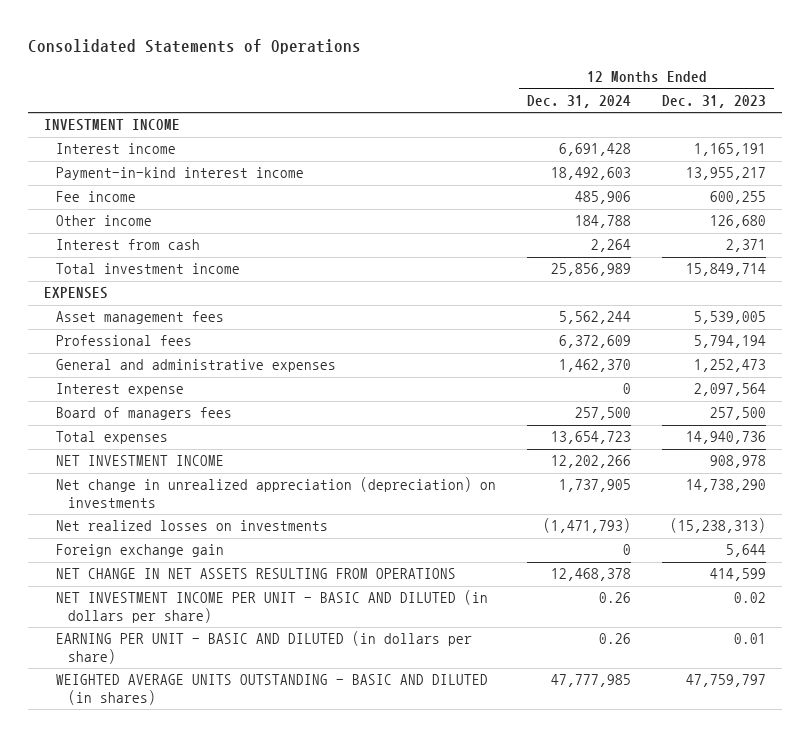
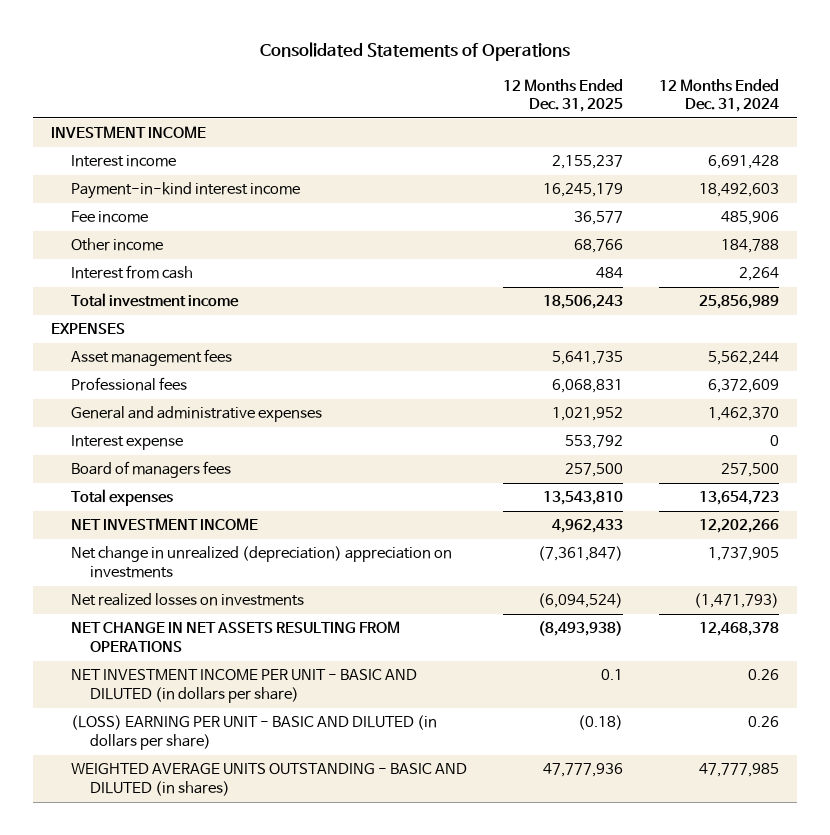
- | 12 Months Ended Dec. 31, 2024 | 12 Months Ended Dec. 31, 2023
+ | 12 Months Ended Dec. 31, 2025 | 12 Months Ended Dec. 31, 2024
- Net change in unrealized appreciation (depreciation) on investments | 1,737,905 | 14,738,290
+ Net change in unrealized (depreciation) appreciation on investments | (7,361,847) | 1,737,905
- Foreign exchange gain | 0 | 5,644
- EARNING PER UNIT - BASIC AND DILUTED (in dollars per share) | 0.26 | 0.01
+ (LOSS) EARNING PER UNIT - BASIC AND DILUTED (in dollars per share) | (0.18) | 0.26

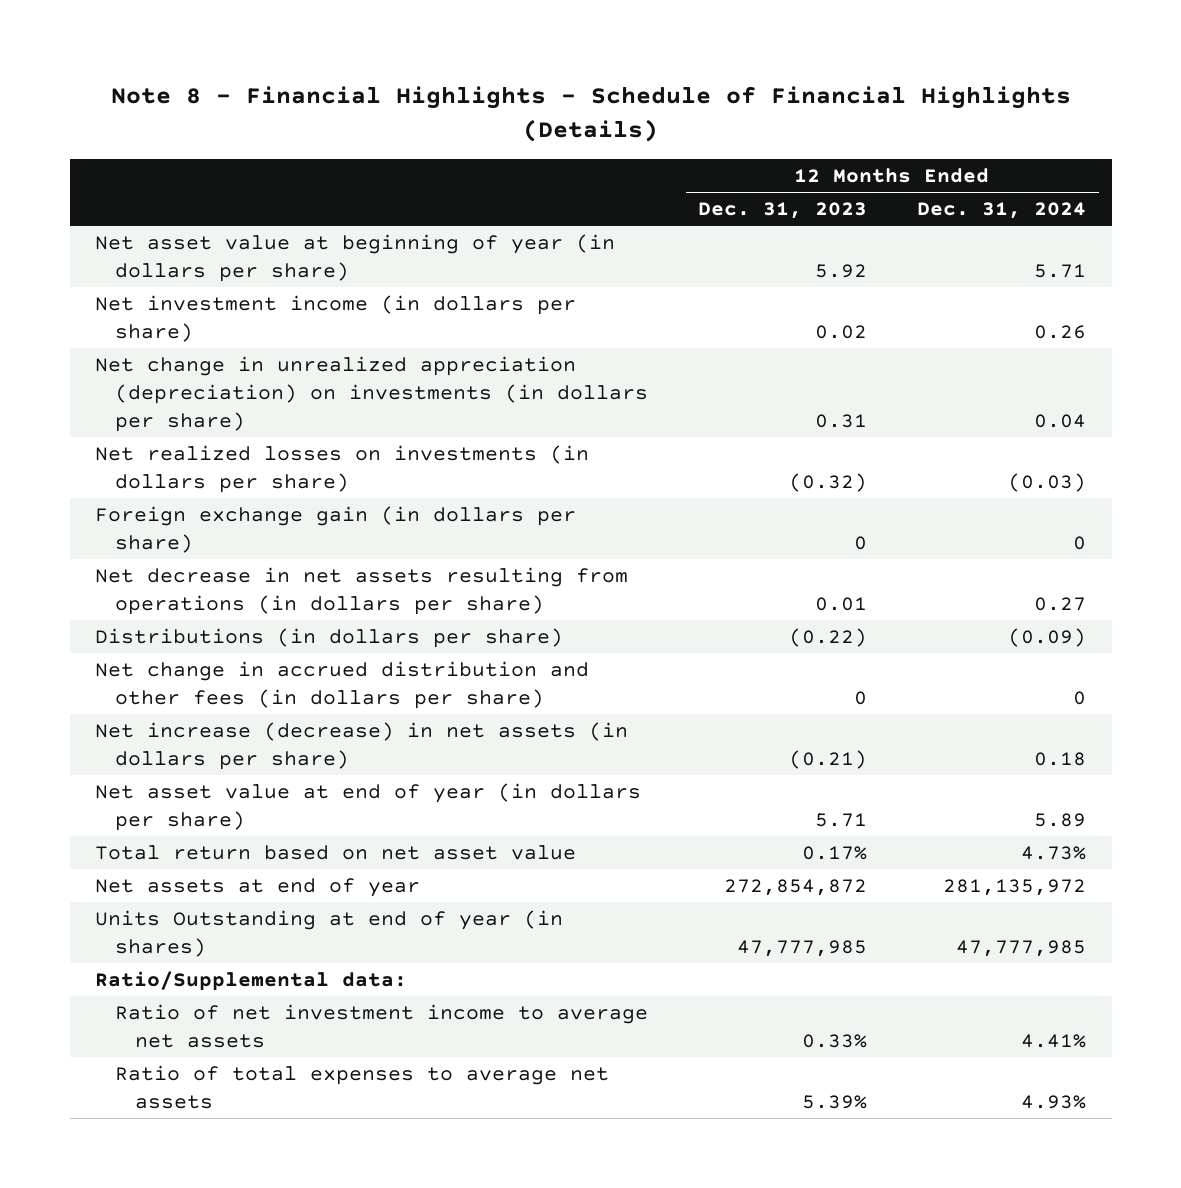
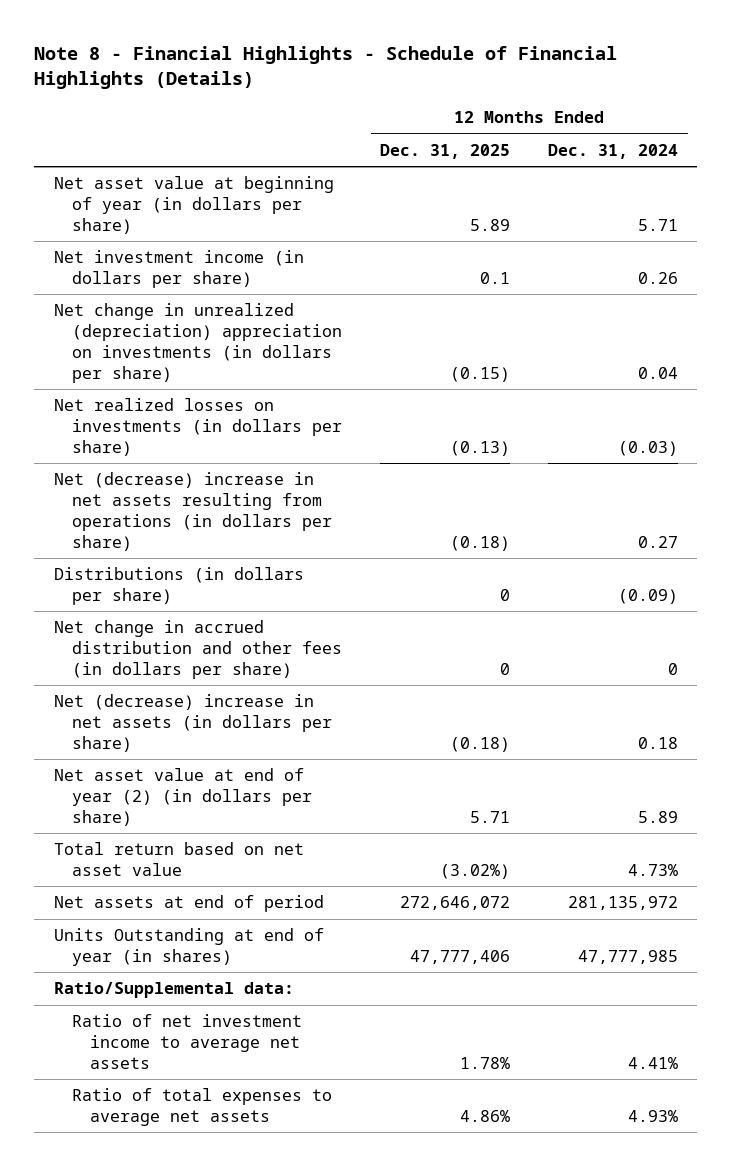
- | 12 Months Ended Dec. 31, 2023 | 12 Months Ended Dec. 31, 2024
+ | 12 Months Ended Dec. 31, 2025 | 12 Months Ended Dec. 31, 2024
- Net change in unrealized appreciation (depreciation) on investments (in dollars per share) | 0.31 | 0.04
+ Net change in unrealized (depreciation) appreciation on investments (in dollars per share) | (0.15) | 0.04
- Foreign exchange gain (in dollars per share) | 0 | 0
- Net decrease in net assets resulting from operations (in dollars per share) | 0.01 | 0.27
+ Net (decrease) increase in net assets resulting from operations (in dollars per share) | (0.18) | 0.27
- Net increase (decrease) in net assets (in dollars per share) | (0.21) | 0.18
- Net asset value at end of year (in dollars per share) | 5.71 | 5.89
+ Net (decrease) increase in net assets (in dollars per share) | (0.18) | 0.18
+ Net asset value at end of year (2) (in dollars per share) | 5.71 | 5.89
- Net assets at end of year | 272,854,872 | 281,135,972
+ Net assets at end of period | 272,646,072 | 281,135,972

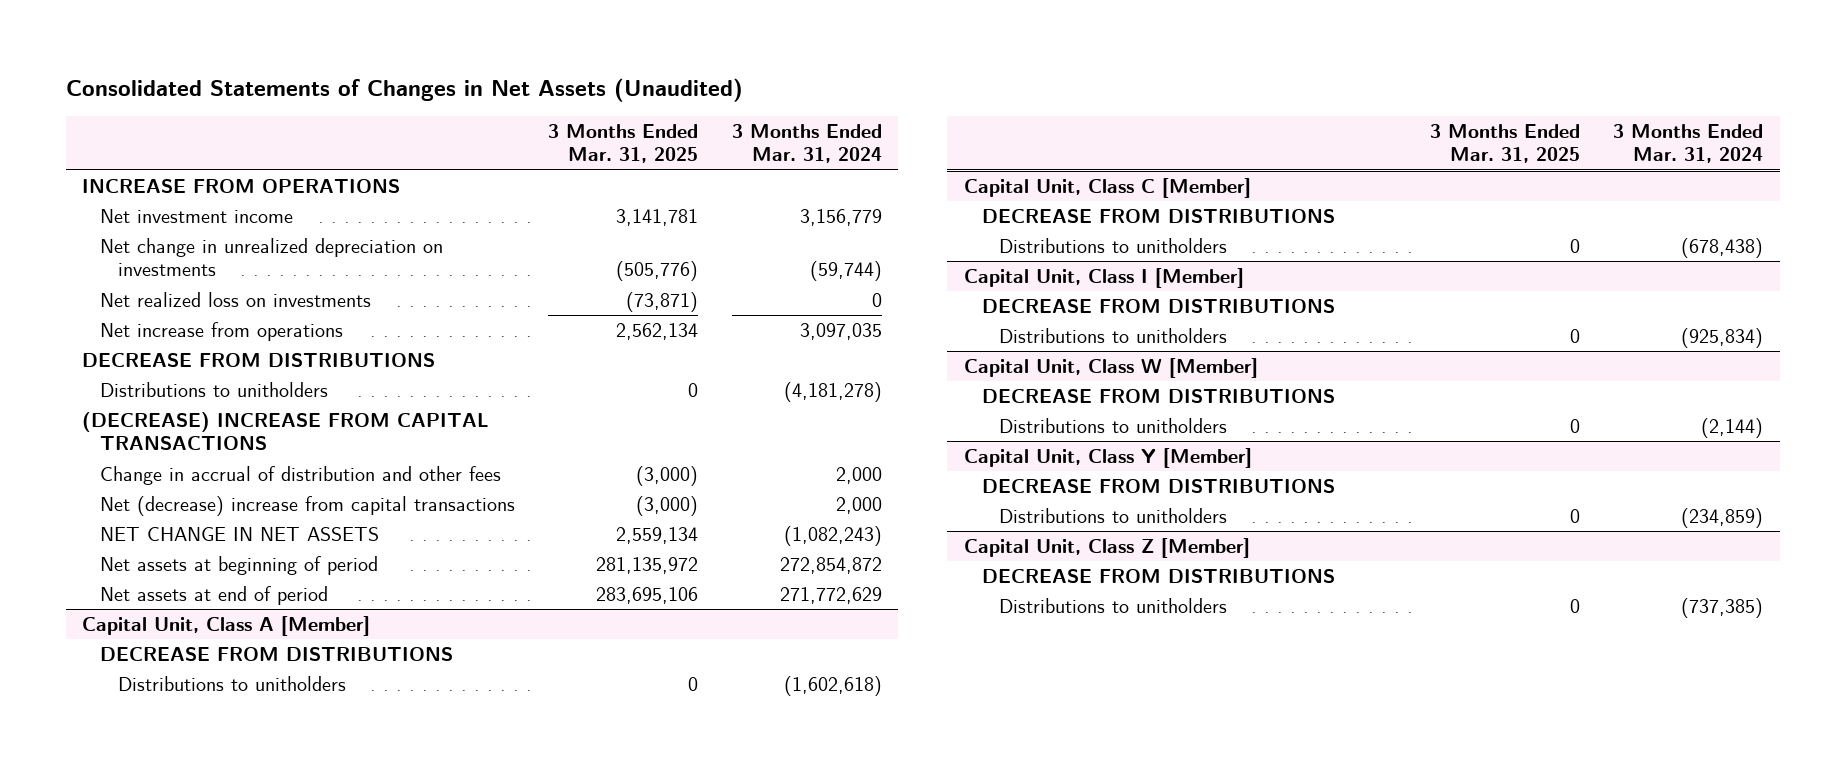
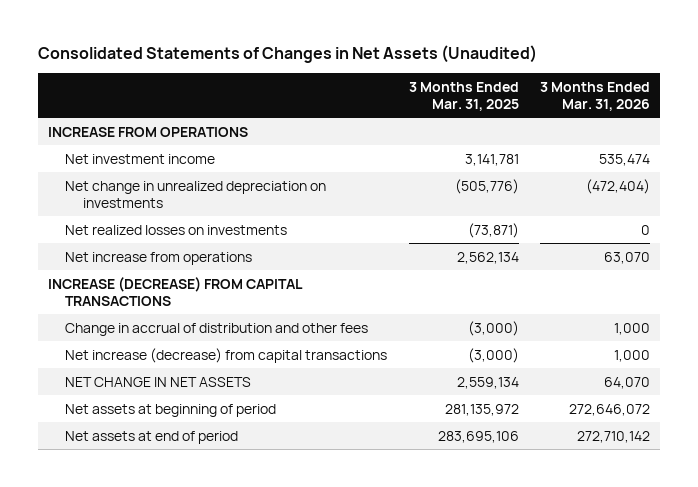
- | 3 Months Ended Mar. 31, 2025 | 3 Months Ended Mar. 31, 2024
+ | 3 Months Ended Mar. 31, 2025 | 3 Months Ended Mar. 31, 2026
- Net realized loss on investments | (73,871) | 0
+ Net realized losses on investments | (73,871) | 0
- DECREASE FROM DISTRIBUTIONS
- Distributions to unitholders | 0 | (4,181,278)
- (DECREASE) INCREASE FROM CAPITAL TRANSACTIONS
+ INCREASE (DECREASE) FROM CAPITAL TRANSACTIONS
- Net (decrease) increase from capital transactions | (3,000) | 2,000
+ Net increase (decrease) from capital transactions | (3,000) | 1,000
- Capital Unit, Class A [Member]
- DECREASE FROM DISTRIBUTIONS
- Distributions to unitholders | 0 | (1,602,618)
- Capital Unit, Class C [Member]
- DECREASE FROM DISTRIBUTIONS
- Distributions to unitholders | 0 | (678,438)
- Capital Unit, Class I [Member]
- DECREASE FROM DISTRIBUTIONS
- Distributions to unitholders | 0 | (925,834)
- Capital Unit, Class W [Member]
- DECREASE FROM DISTRIBUTIONS
- Distributions to unitholders | 0 | (2,144)
- Capital Unit, Class Y [Member]
- DECREASE FROM DISTRIBUTIONS
- Distributions to unitholders | 0 | (234,859)
- Capital Unit, Class Z [Member]
- DECREASE FROM DISTRIBUTIONS
- Distributions to unitholders | 0 | (737,385)

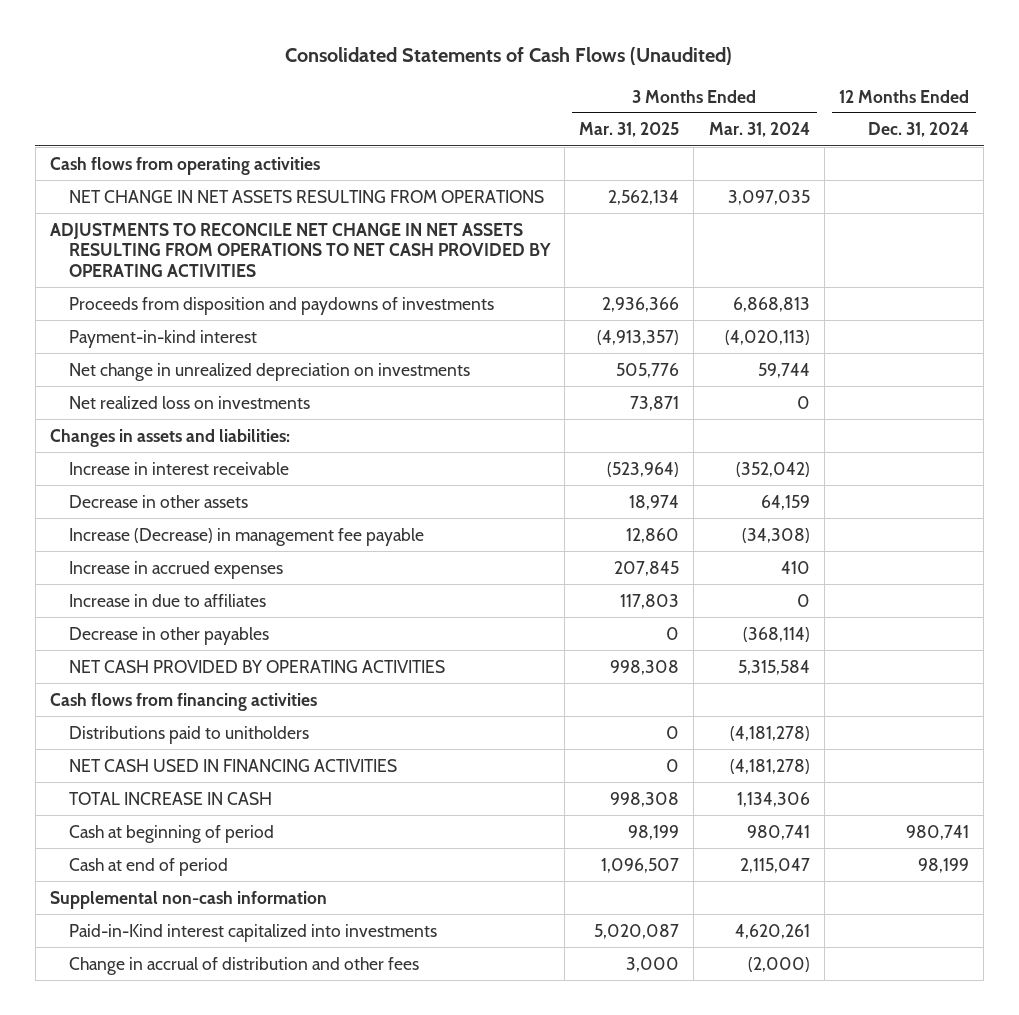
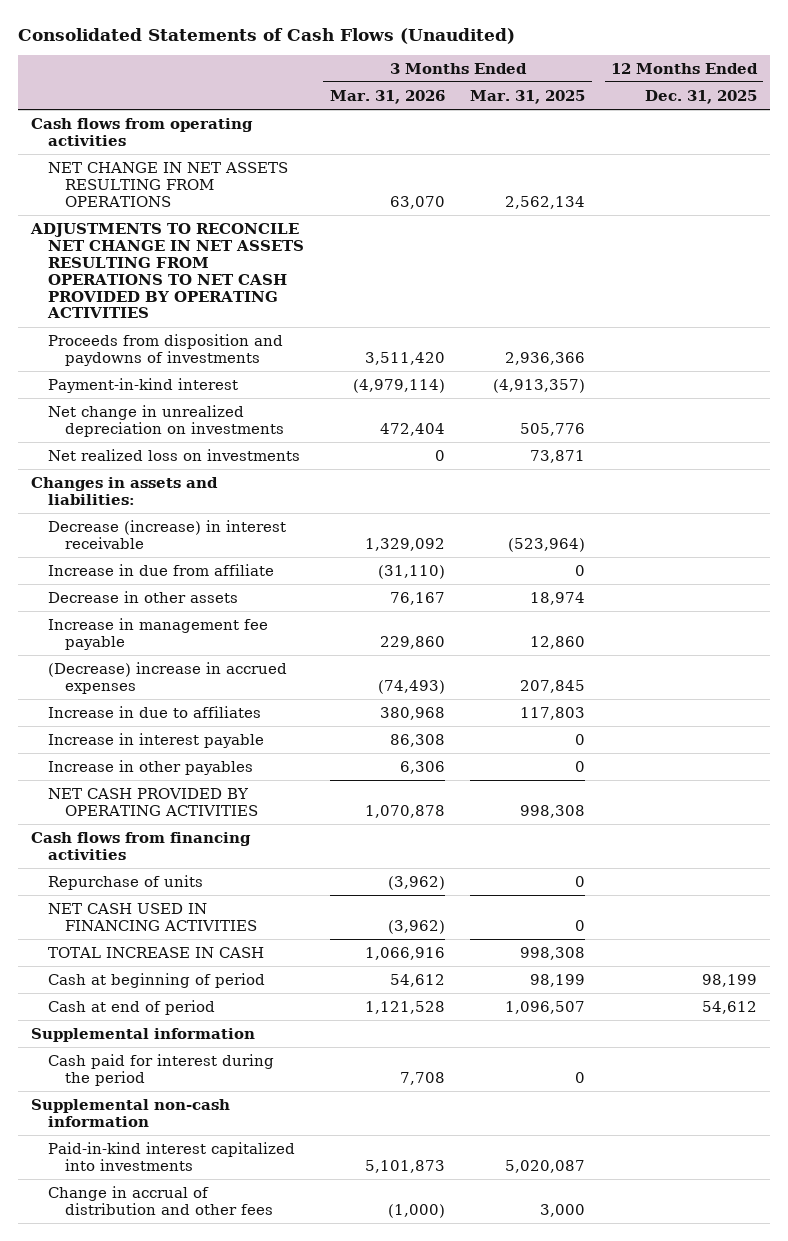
- | 3 Months Ended Mar. 31, 2025 | 3 Months Ended Mar. 31, 2024 | 12 Months Ended Dec. 31, 2024
+ | 3 Months Ended Mar. 31, 2026 | 3 Months Ended Mar. 31, 2025 | 12 Months Ended Dec. 31, 2025
- Increase in interest receivable | (523,964) | (352,042) |
+ Decrease (increase) in interest receivable | 1,329,092 | (523,964) |
+ Increase in due from affiliate | (31,110) | 0 |
- Increase (Decrease) in management fee payable | 12,860 | (34,308) |
- Increase in accrued expenses | 207,845 | 410 |
+ Increase in management fee payable | 229,860 | 12,860 |
+ (Decrease) increase in accrued expenses | (74,493) | 207,845 |
- Decrease in other payables | 0 | (368,114) |
+ Increase in interest payable | 86,308 | 0 |
+ Increase in other payables | 6,306 | 0 |
- Distributions paid to unitholders | 0 | (4,181,278) |
+ Repurchase of units | (3,962) | 0 |
+ Supplemental information
+ Cash paid for interest during the period | 7,708 | 0 |
- Paid-in-Kind interest capitalized into investments | 5,020,087 | 4,620,261 |
+ Paid-in-kind interest capitalized into investments | 5,101,873 | 5,020,087 |

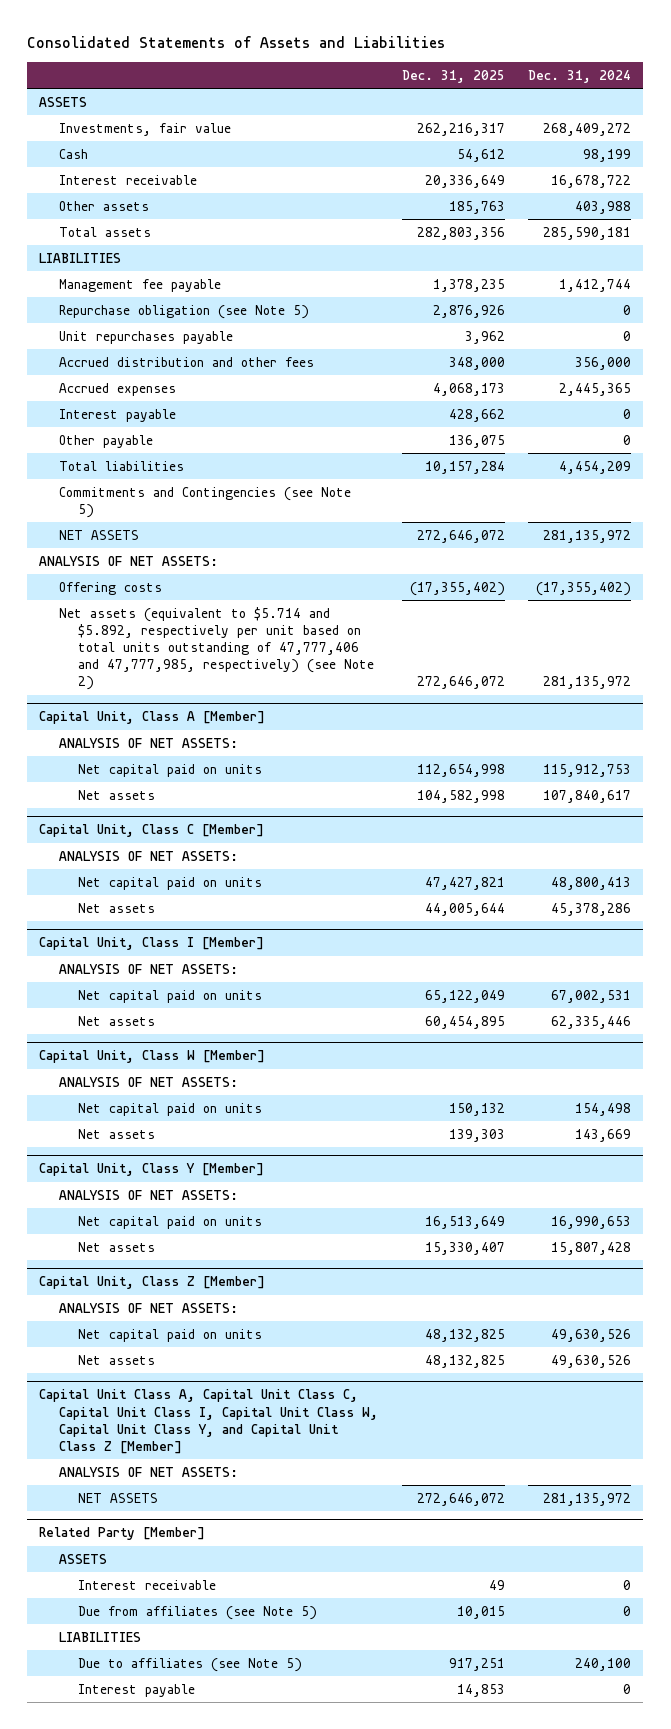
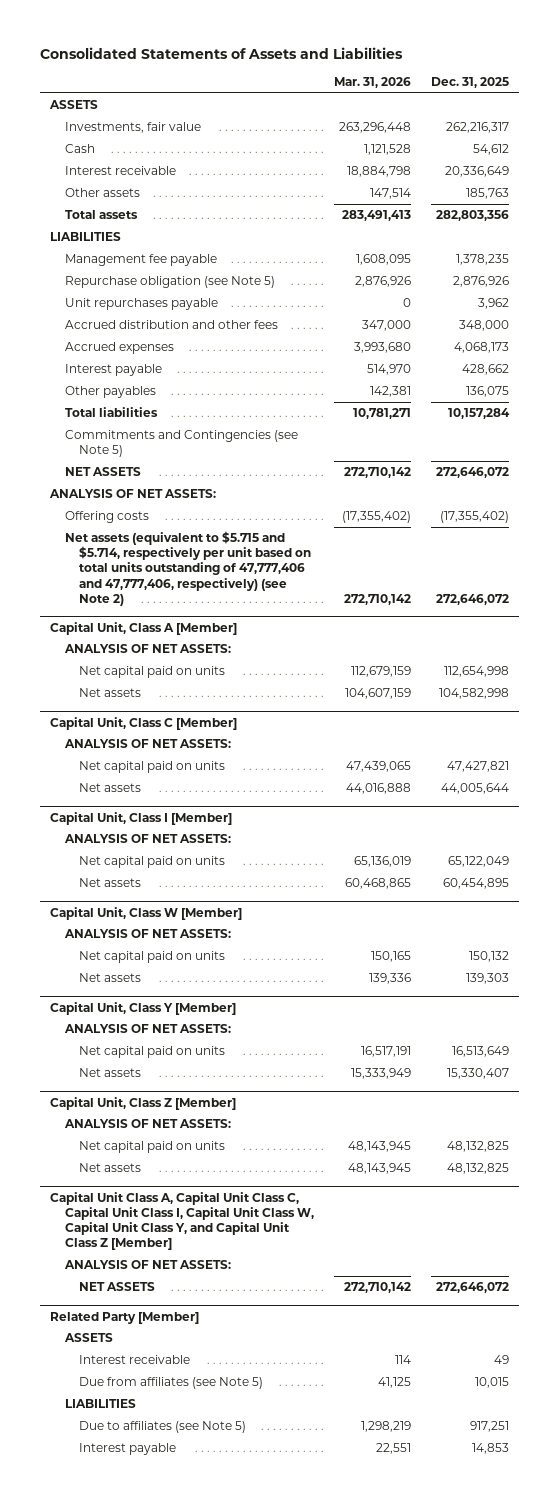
- | Dec. 31, 2025 | Dec. 31, 2024
+ | Mar. 31, 2026 | Dec. 31, 2025
- Other payable | 136,075 | 0
+ Other payables | 142,381 | 136,075
- Net assets (equivalent to $5.714 and $5.892, respectively per unit based on total units outstanding of 47,777,406 and 47,777,985, respectively) (see Note 2) | 272,646,072 | 281,135,972
+ Net assets (equivalent to $5.715 and $5.714, respectively per unit based on total units outstanding of 47,777,406 and 47,777,406, respectively) (see Note 2) | 272,710,142 | 272,646,072

